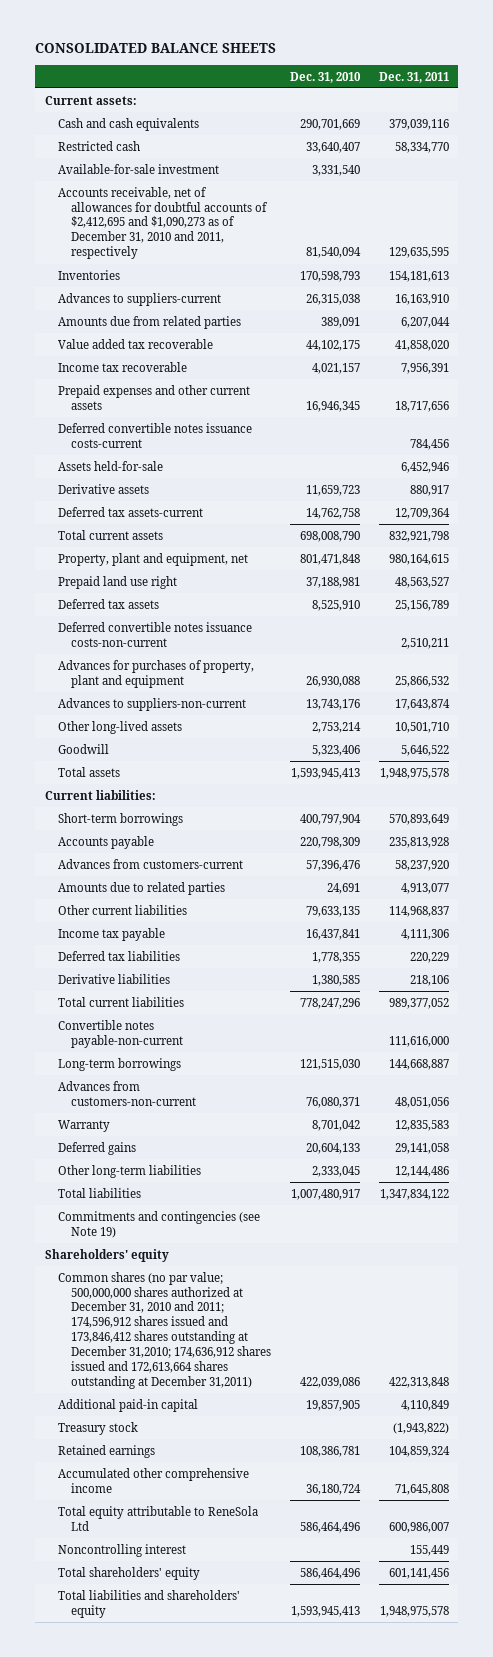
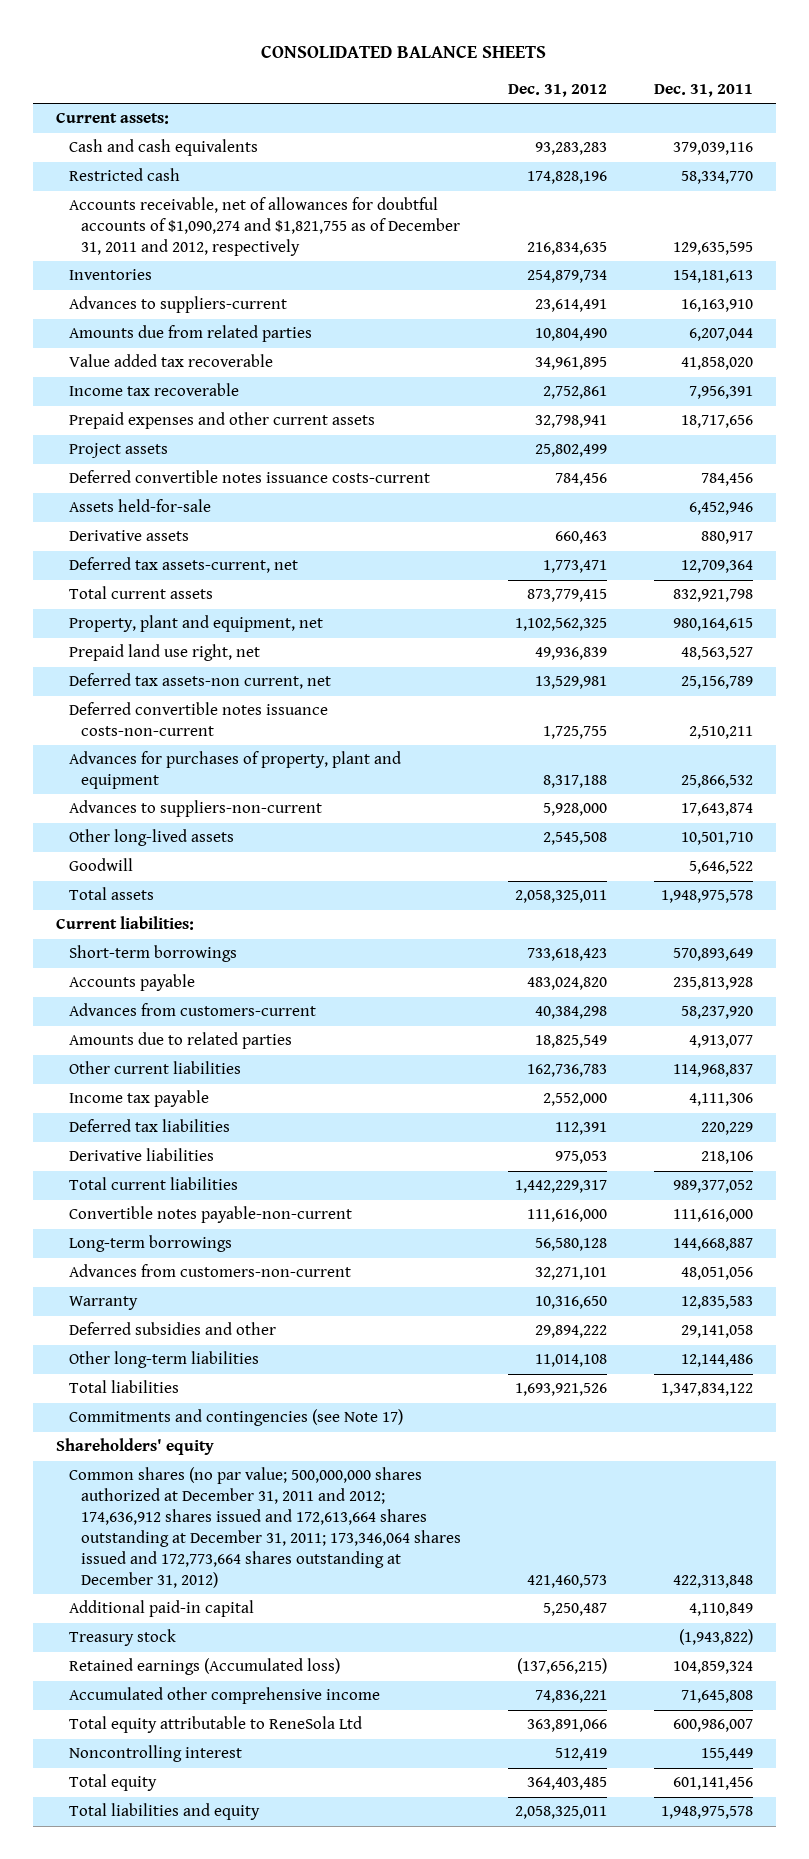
- | Dec. 31, 2010 | Dec. 31, 2011
+ | Dec. 31, 2012 | Dec. 31, 2011
- Available-for-sale investment | 3,331,540 |
- Accounts receivable, net of allowances for doubtful accounts of $2,412,695 and $1,090,273 as of December 31, 2010 and 2011, respectively | 81,540,094 | 129,635,595
+ Accounts receivable, net of allowances for doubtful accounts of $1,090,274 and $1,821,755 as of December 31, 2011 and 2012, respectively | 216,834,635 | 129,635,595
+ Project assets | 25,802,499 |
- Deferred tax assets-current | 14,762,758 | 12,709,364
+ Deferred tax assets-current, net | 1,773,471 | 12,709,364
- Prepaid land use right | 37,188,981 | 48,563,527
- Deferred tax assets | 8,525,910 | 25,156,789
+ Prepaid land use right, net | 49,936,839 | 48,563,527
+ Deferred tax assets-non current, net | 13,529,981 | 25,156,789
- Deferred gains | 20,604,133 | 29,141,058
+ Deferred subsidies and other | 29,894,222 | 29,141,058
- Commitments and contingencies (see Note 19)
+ Commitments and contingencies (see Note 17)
- Common shares (no par value; 500,000,000 shares authorized at December 31, 2010 and 2011; 174,596,912 shares issued and 173,846,412 shares outstanding at December 31,2010; 174,636,912 shares issued and 172,613,664 shares outstanding at December 31,2011) | 422,039,086 | 422,313,848
+ Common shares (no par value; 500,000,000 shares authorized at December 31, 2011 and 2012; 174,636,912 shares issued and 172,613,664 shares outstanding at December 31, 2011; 173,346,064 shares issued and 172,773,664 shares outstanding at December 31, 2012) | 421,460,573 | 422,313,848
- Retained earnings | 108,386,781 | 104,859,324
+ Retained earnings (Accumulated loss) | (137,656,215) | 104,859,324
- Total shareholders' equity | 586,464,496 | 601,141,456
- Total liabilities and shareholders' equity | 1,593,945,413 | 1,948,975,578
+ Total equity | 364,403,485 | 601,141,456
+ Total liabilities and equity | 2,058,325,011 | 1,948,975,578

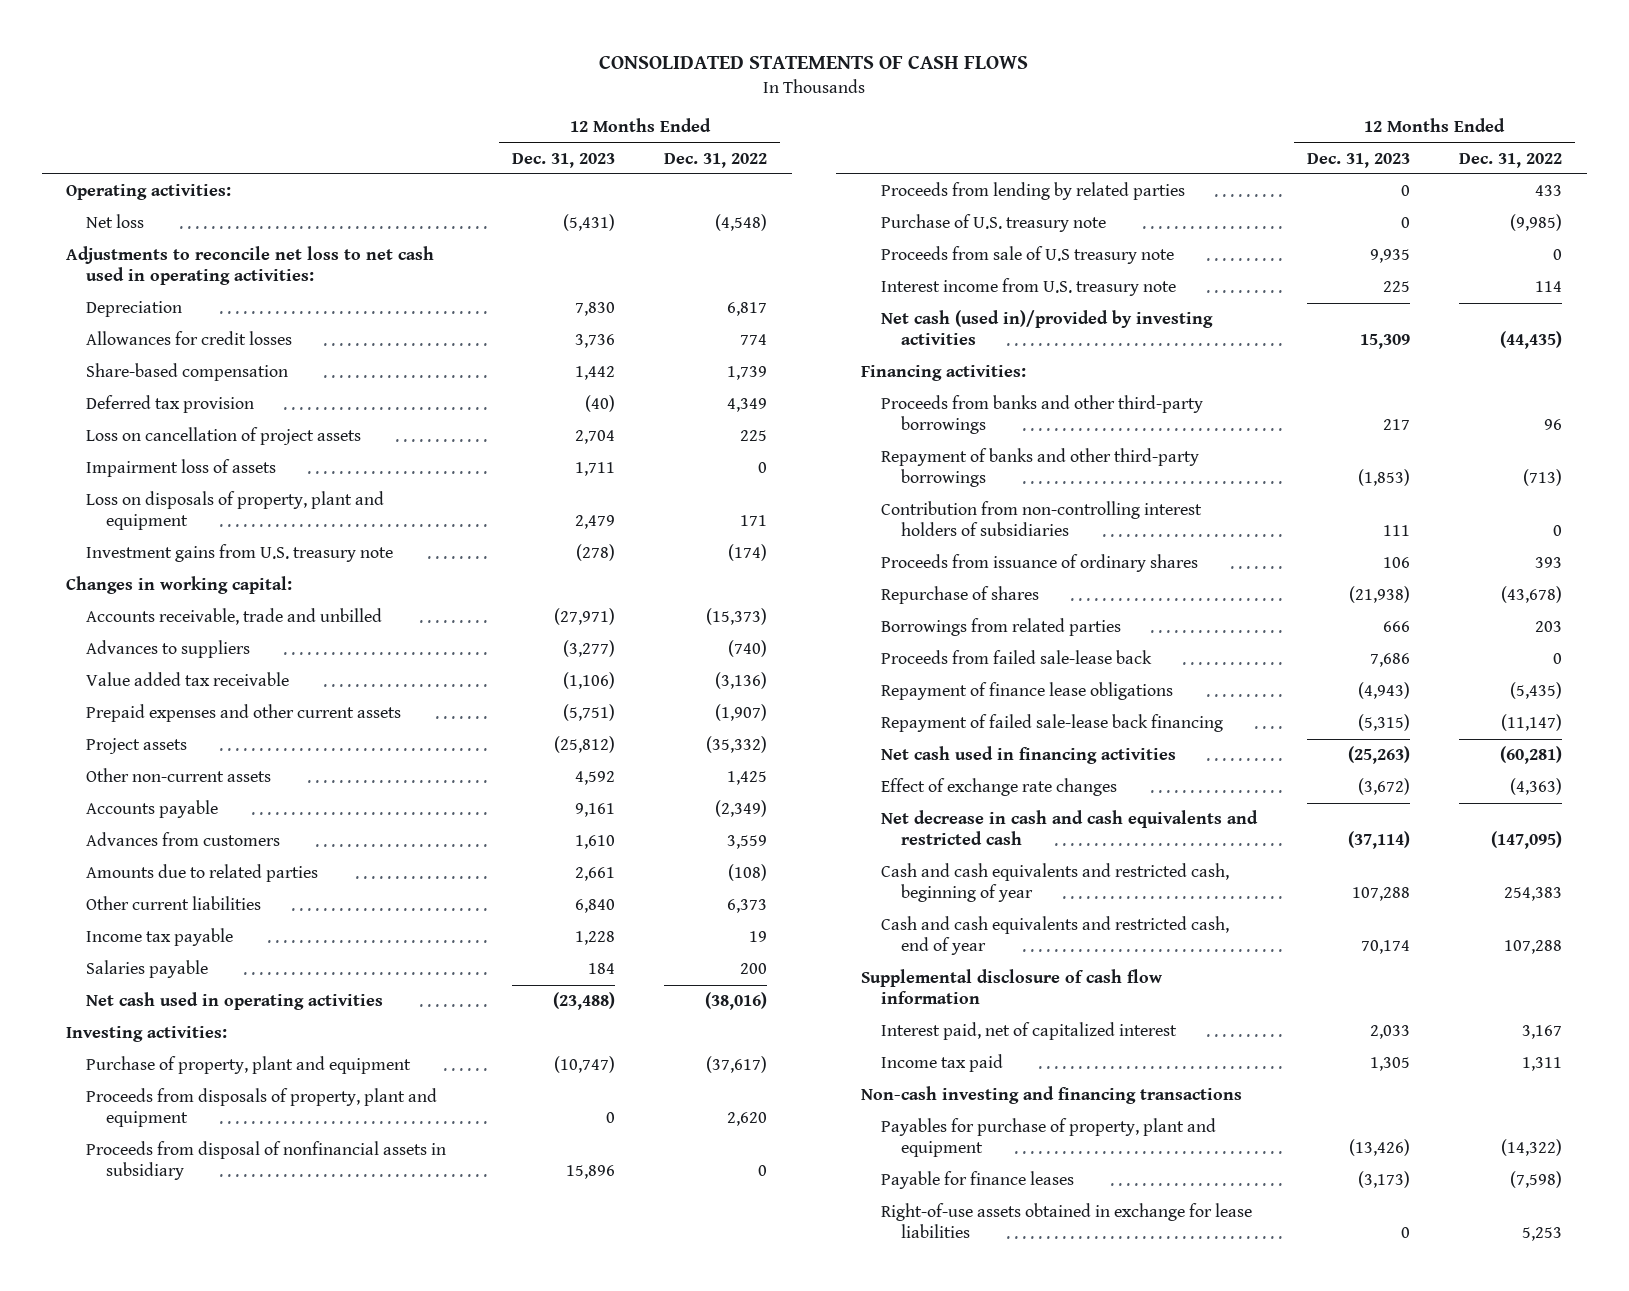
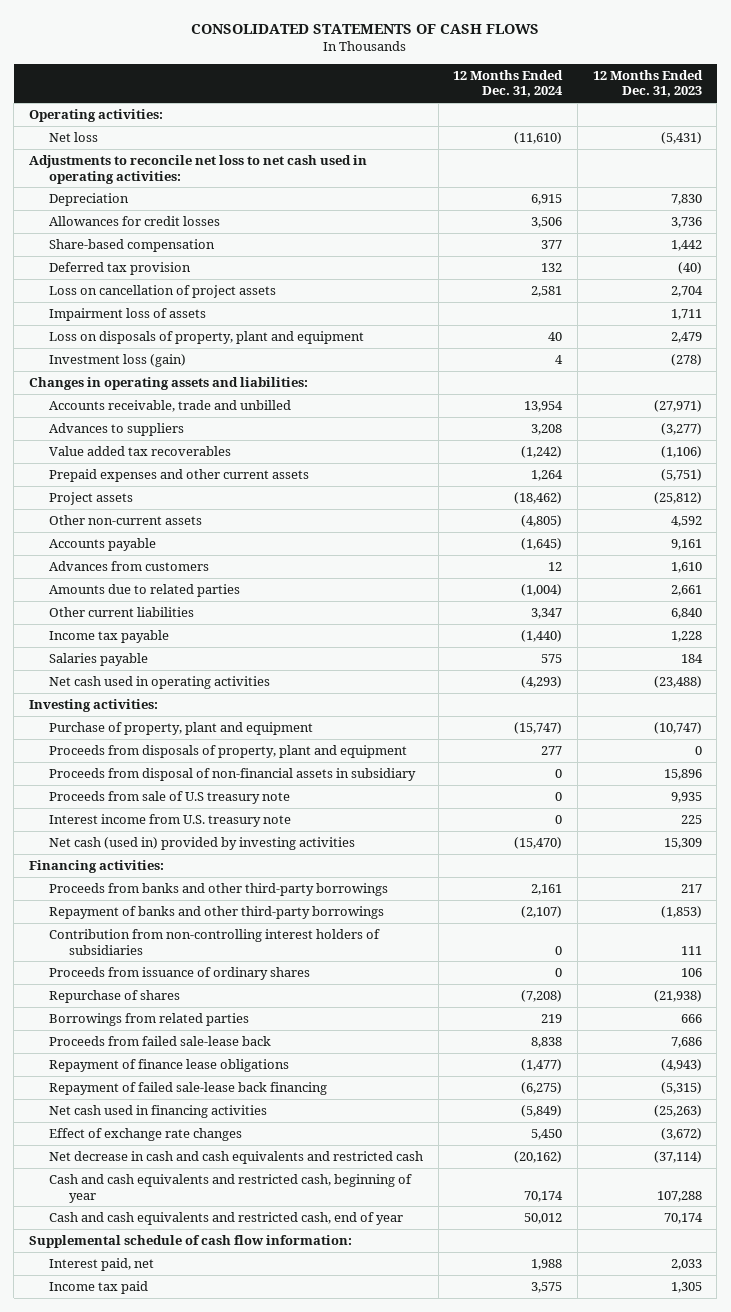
- | 12 Months Ended Dec. 31, 2023 | 12 Months Ended Dec. 31, 2022
+ | 12 Months Ended Dec. 31, 2024 | 12 Months Ended Dec. 31, 2023
- Investment gains from U.S. treasury note | (278) | (174)
- Changes in working capital:
+ Investment loss (gain) | 4 | (278)
+ Changes in operating assets and liabilities:
- Value added tax receivable | (1,106) | (3,136)
+ Value added tax recoverables | (1,242) | (1,106)
- Proceeds from disposal of nonfinancial assets in subsidiary | 15,896 | 0
- Proceeds from lending by related parties | 0 | 433
- Purchase of U.S. treasury note | 0 | (9,985)
+ Proceeds from disposal of non-financial assets in subsidiary | 0 | 15,896
- Net cash (used in)/provided by investing activities | 15,309 | (44,435)
+ Net cash (used in) provided by investing activities | (15,470) | 15,309
- Supplemental disclosure of cash flow information
- Interest paid, net of capitalized interest | 2,033 | 3,167
+ Supplemental schedule of cash flow information:
+ Interest paid, net | 1,988 | 2,033
- Non-cash investing and financing transactions
- Payables for purchase of property, plant and equipment | (13,426) | (14,322)
- Payable for finance leases | (3,173) | (7,598)
- Right-of-use assets obtained in exchange for lease liabilities | 0 | 5,253

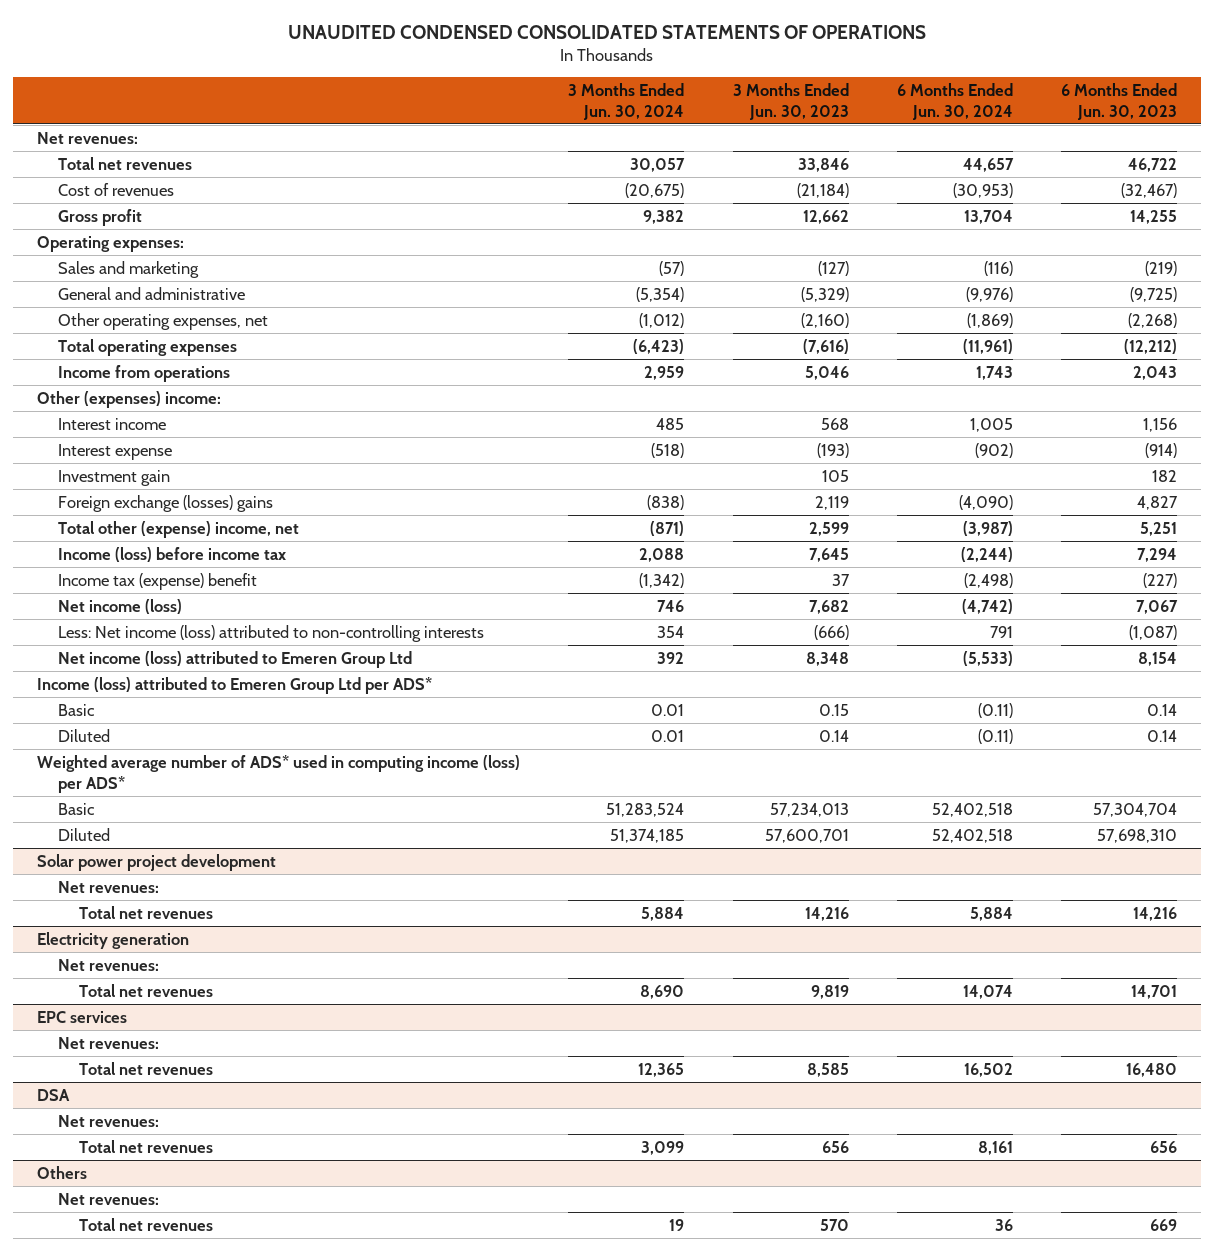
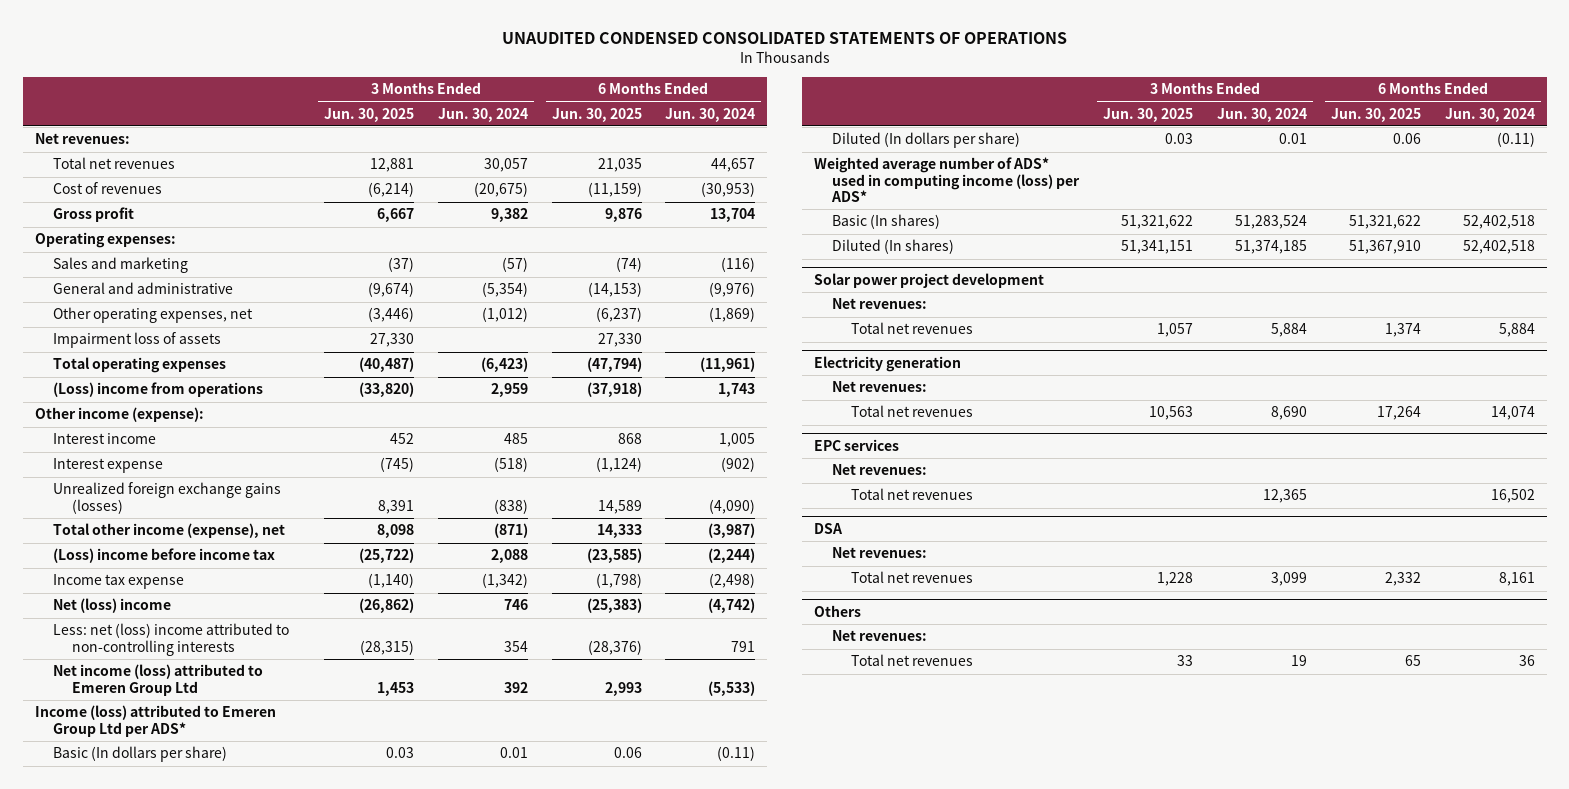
- | 3 Months Ended Jun. 30, 2024 | 3 Months Ended Jun. 30, 2023 | 6 Months Ended Jun. 30, 2024 | 6 Months Ended Jun. 30, 2023
+ | 3 Months Ended Jun. 30, 2025 | 3 Months Ended Jun. 30, 2024 | 6 Months Ended Jun. 30, 2025 | 6 Months Ended Jun. 30, 2024
+ Impairment loss of assets | 27,330 | | 27,330 |
- Income from operations | 2,959 | 5,046 | 1,743 | 2,043
- Other (expenses) income:
+ (Loss) income from operations | (33,820) | 2,959 | (37,918) | 1,743
+ Other income (expense):
- Investment gain | | 105 | | 182
- Foreign exchange (losses) gains | (838) | 2,119 | (4,090) | 4,827
- Total other (expense) income, net | (871) | 2,599 | (3,987) | 5,251
- Income (loss) before income tax | 2,088 | 7,645 | (2,244) | 7,294
- Income tax (expense) benefit | (1,342) | 37 | (2,498) | (227)
- Net income (loss) | 746 | 7,682 | (4,742) | 7,067
- Less: Net income (loss) attributed to non-controlling interests | 354 | (666) | 791 | (1,087)
+ Unrealized foreign exchange gains (losses) | 8,391 | (838) | 14,589 | (4,090)
+ Total other income (expense), net | 8,098 | (871) | 14,333 | (3,987)
+ (Loss) income before income tax | (25,722) | 2,088 | (23,585) | (2,244)
+ Income tax expense | (1,140) | (1,342) | (1,798) | (2,498)
+ Net (loss) income | (26,862) | 746 | (25,383) | (4,742)
+ Less: net (loss) income attributed to non-controlling interests | (28,315) | 354 | (28,376) | 791
- Basic | 0.01 | 0.15 | (0.11) | 0.14
- Diluted | 0.01 | 0.14 | (0.11) | 0.14
+ Basic (In dollars per share) | 0.03 | 0.01 | 0.06 | (0.11)
+ Diluted (In dollars per share) | 0.03 | 0.01 | 0.06 | (0.11)
- Basic | 51,283,524 | 57,234,013 | 52,402,518 | 57,304,704
- Diluted | 51,374,185 | 57,600,701 | 52,402,518 | 57,698,310
+ Basic (In shares) | 51,321,622 | 51,283,524 | 51,321,622 | 52,402,518
+ Diluted (In shares) | 51,341,151 | 51,374,185 | 51,367,910 | 52,402,518

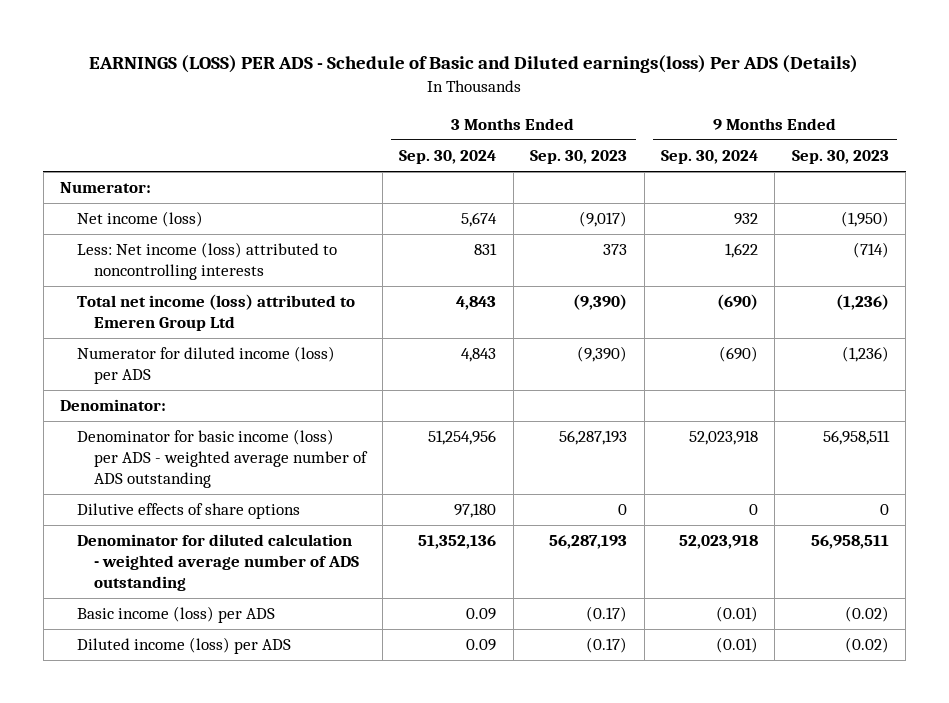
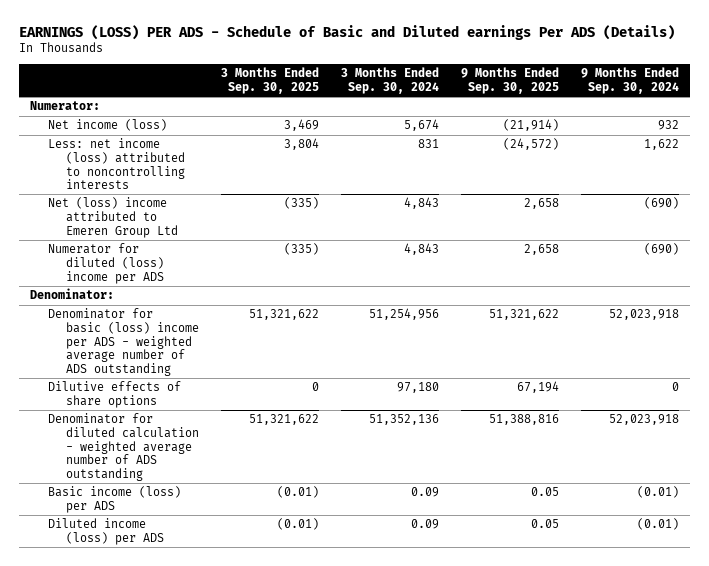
- EARNINGS (LOSS) PER ADS - Schedule of Basic and Diluted earnings(loss) Per ADS (Details)
+ EARNINGS (LOSS) PER ADS - Schedule of Basic and Diluted earnings Per ADS (Details)
- | 3 Months Ended Sep. 30, 2024 | 3 Months Ended Sep. 30, 2023 | 9 Months Ended Sep. 30, 2024 | 9 Months Ended Sep. 30, 2023
+ | 3 Months Ended Sep. 30, 2025 | 3 Months Ended Sep. 30, 2024 | 9 Months Ended Sep. 30, 2025 | 9 Months Ended Sep. 30, 2024
- Less: Net income (loss) attributed to noncontrolling interests | 831 | 373 | 1,622 | (714)
- Total net income (loss) attributed to Emeren Group Ltd | 4,843 | (9,390) | (690) | (1,236)
- Numerator for diluted income (loss) per ADS | 4,843 | (9,390) | (690) | (1,236)
+ Less: net income (loss) attributed to noncontrolling interests | 3,804 | 831 | (24,572) | 1,622
+ Net (loss) income attributed to Emeren Group Ltd | (335) | 4,843 | 2,658 | (690)
+ Numerator for diluted (loss) income per ADS | (335) | 4,843 | 2,658 | (690)
- Denominator for basic income (loss) per ADS - weighted average number of ADS outstanding | 51,254,956 | 56,287,193 | 52,023,918 | 56,958,511
+ Denominator for basic (loss) income per ADS - weighted average number of ADS outstanding | 51,321,622 | 51,254,956 | 51,321,622 | 52,023,918

